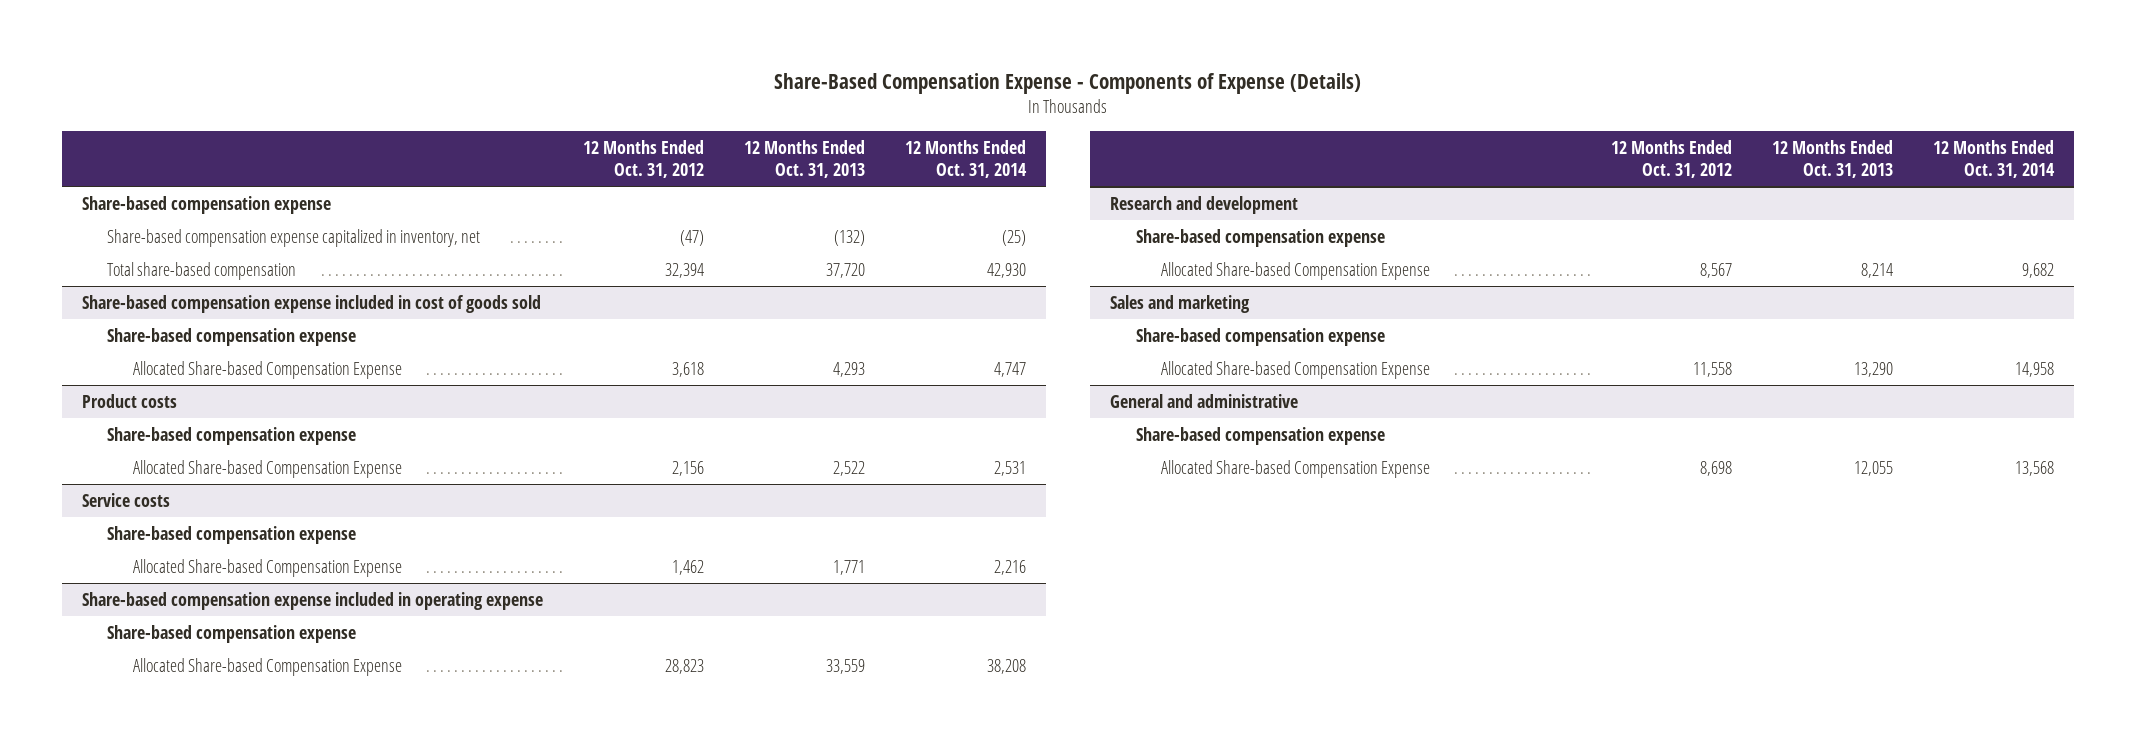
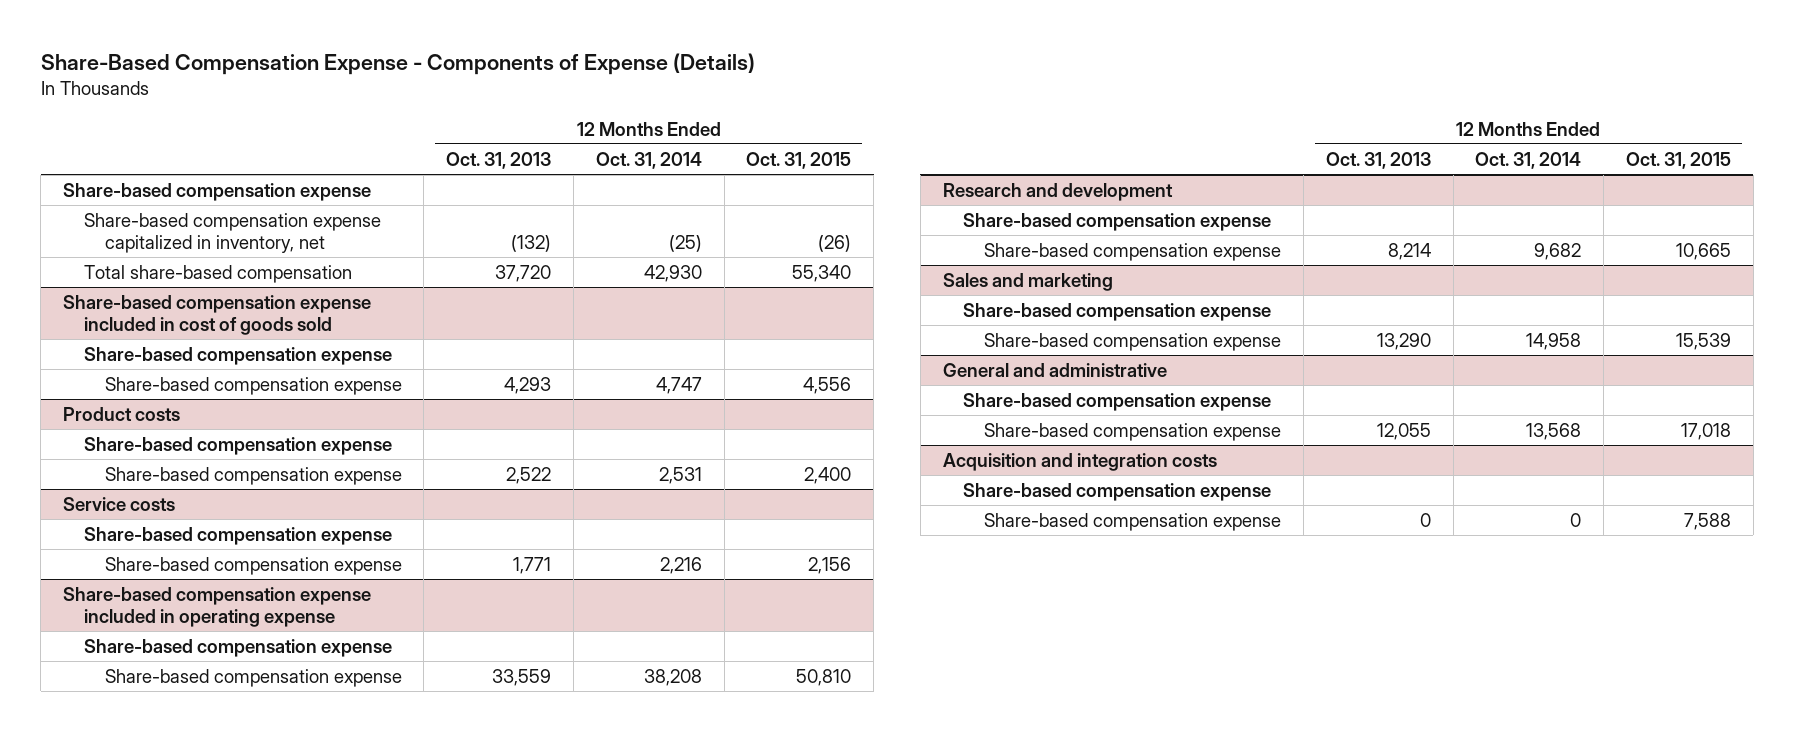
- | 12 Months Ended Oct. 31, 2012 | 12 Months Ended Oct. 31, 2013 | 12 Months Ended Oct. 31, 2014
+ | 12 Months Ended Oct. 31, 2013 | 12 Months Ended Oct. 31, 2014 | 12 Months Ended Oct. 31, 2015
@ Share-based compensation expense included in cost of goods sold
- Allocated Share-based Compensation Expense | 3,618 | 4,293 | 4,747
+ Share-based compensation expense | 4,293 | 4,747 | 4,556
@ Product costs
- Allocated Share-based Compensation Expense | 2,156 | 2,522 | 2,531
+ Share-based compensation expense | 2,522 | 2,531 | 2,400
@ Service costs
- Allocated Share-based Compensation Expense | 1,462 | 1,771 | 2,216
+ Share-based compensation expense | 1,771 | 2,216 | 2,156
@ Share-based compensation expense included in operating expense
- Allocated Share-based Compensation Expense | 28,823 | 33,559 | 38,208
+ Share-based compensation expense | 33,559 | 38,208 | 50,810
@ Research and development
- Allocated Share-based Compensation Expense | 8,567 | 8,214 | 9,682
+ Share-based compensation expense | 8,214 | 9,682 | 10,665
@ Sales and marketing
- Allocated Share-based Compensation Expense | 11,558 | 13,290 | 14,958
+ Share-based compensation expense | 13,290 | 14,958 | 15,539
@ General and administrative
- Allocated Share-based Compensation Expense | 8,698 | 12,055 | 13,568
+ Share-based compensation expense | 12,055 | 13,568 | 17,018
+ Acquisition and integration costs
+ Share-based compensation expense
+ Share-based compensation expense | 0 | 0 | 7,588

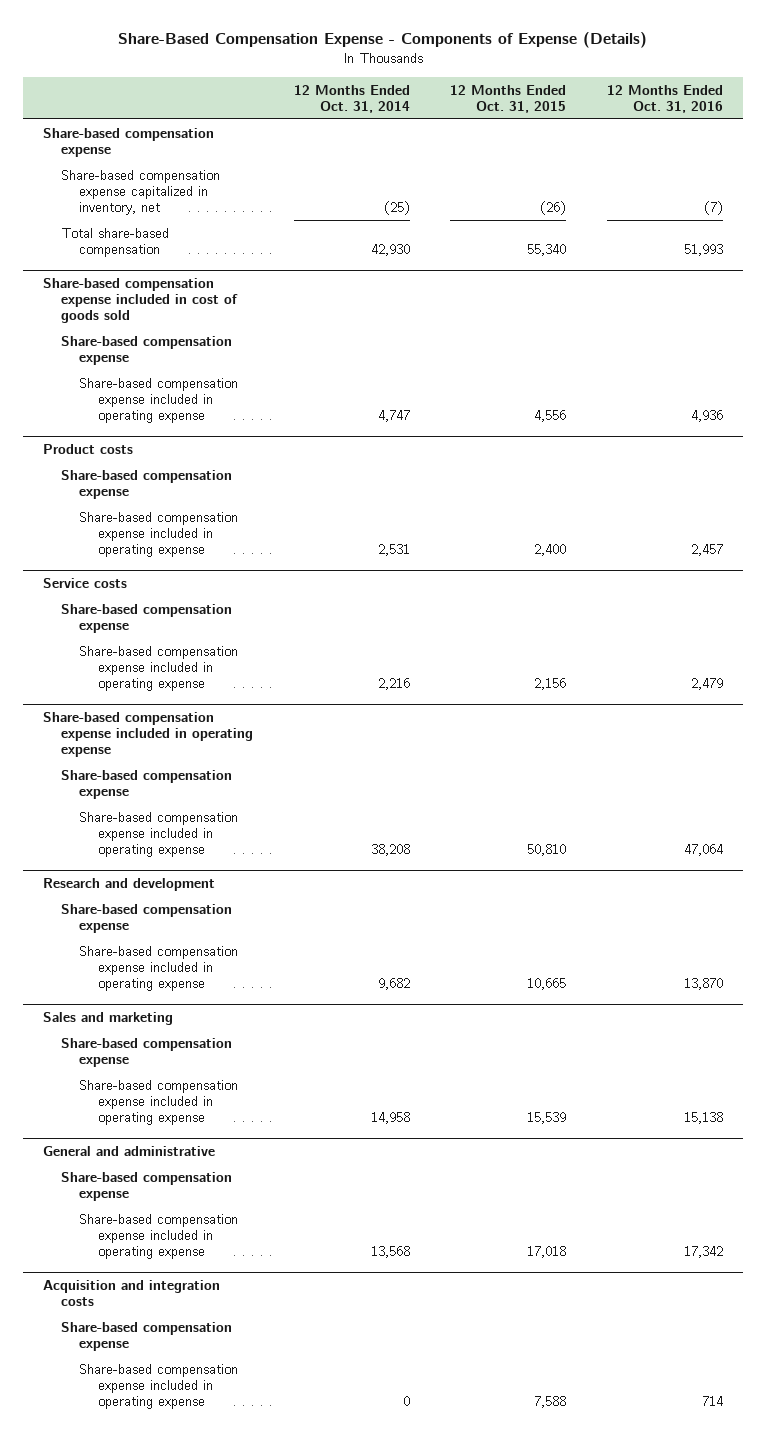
- | 12 Months Ended Oct. 31, 2013 | 12 Months Ended Oct. 31, 2014 | 12 Months Ended Oct. 31, 2015
+ | 12 Months Ended Oct. 31, 2014 | 12 Months Ended Oct. 31, 2015 | 12 Months Ended Oct. 31, 2016
@ Share-based compensation expense included in cost of goods sold
- Share-based compensation expense | 4,293 | 4,747 | 4,556
+ Share-based compensation expense included in operating expense | 4,747 | 4,556 | 4,936
@ Product costs
- Share-based compensation expense | 2,522 | 2,531 | 2,400
+ Share-based compensation expense included in operating expense | 2,531 | 2,400 | 2,457
@ Service costs
- Share-based compensation expense | 1,771 | 2,216 | 2,156
+ Share-based compensation expense included in operating expense | 2,216 | 2,156 | 2,479
@ Share-based compensation expense included in operating expense
- Share-based compensation expense | 33,559 | 38,208 | 50,810
+ Share-based compensation expense included in operating expense | 38,208 | 50,810 | 47,064
@ Research and development
- Share-based compensation expense | 8,214 | 9,682 | 10,665
+ Share-based compensation expense included in operating expense | 9,682 | 10,665 | 13,870
@ Sales and marketing
- Share-based compensation expense | 13,290 | 14,958 | 15,539
+ Share-based compensation expense included in operating expense | 14,958 | 15,539 | 15,138
@ General and administrative
- Share-based compensation expense | 12,055 | 13,568 | 17,018
+ Share-based compensation expense included in operating expense | 13,568 | 17,018 | 17,342
@ Acquisition and integration costs
- Share-based compensation expense | 0 | 0 | 7,588
+ Share-based compensation expense included in operating expense | 0 | 7,588 | 714

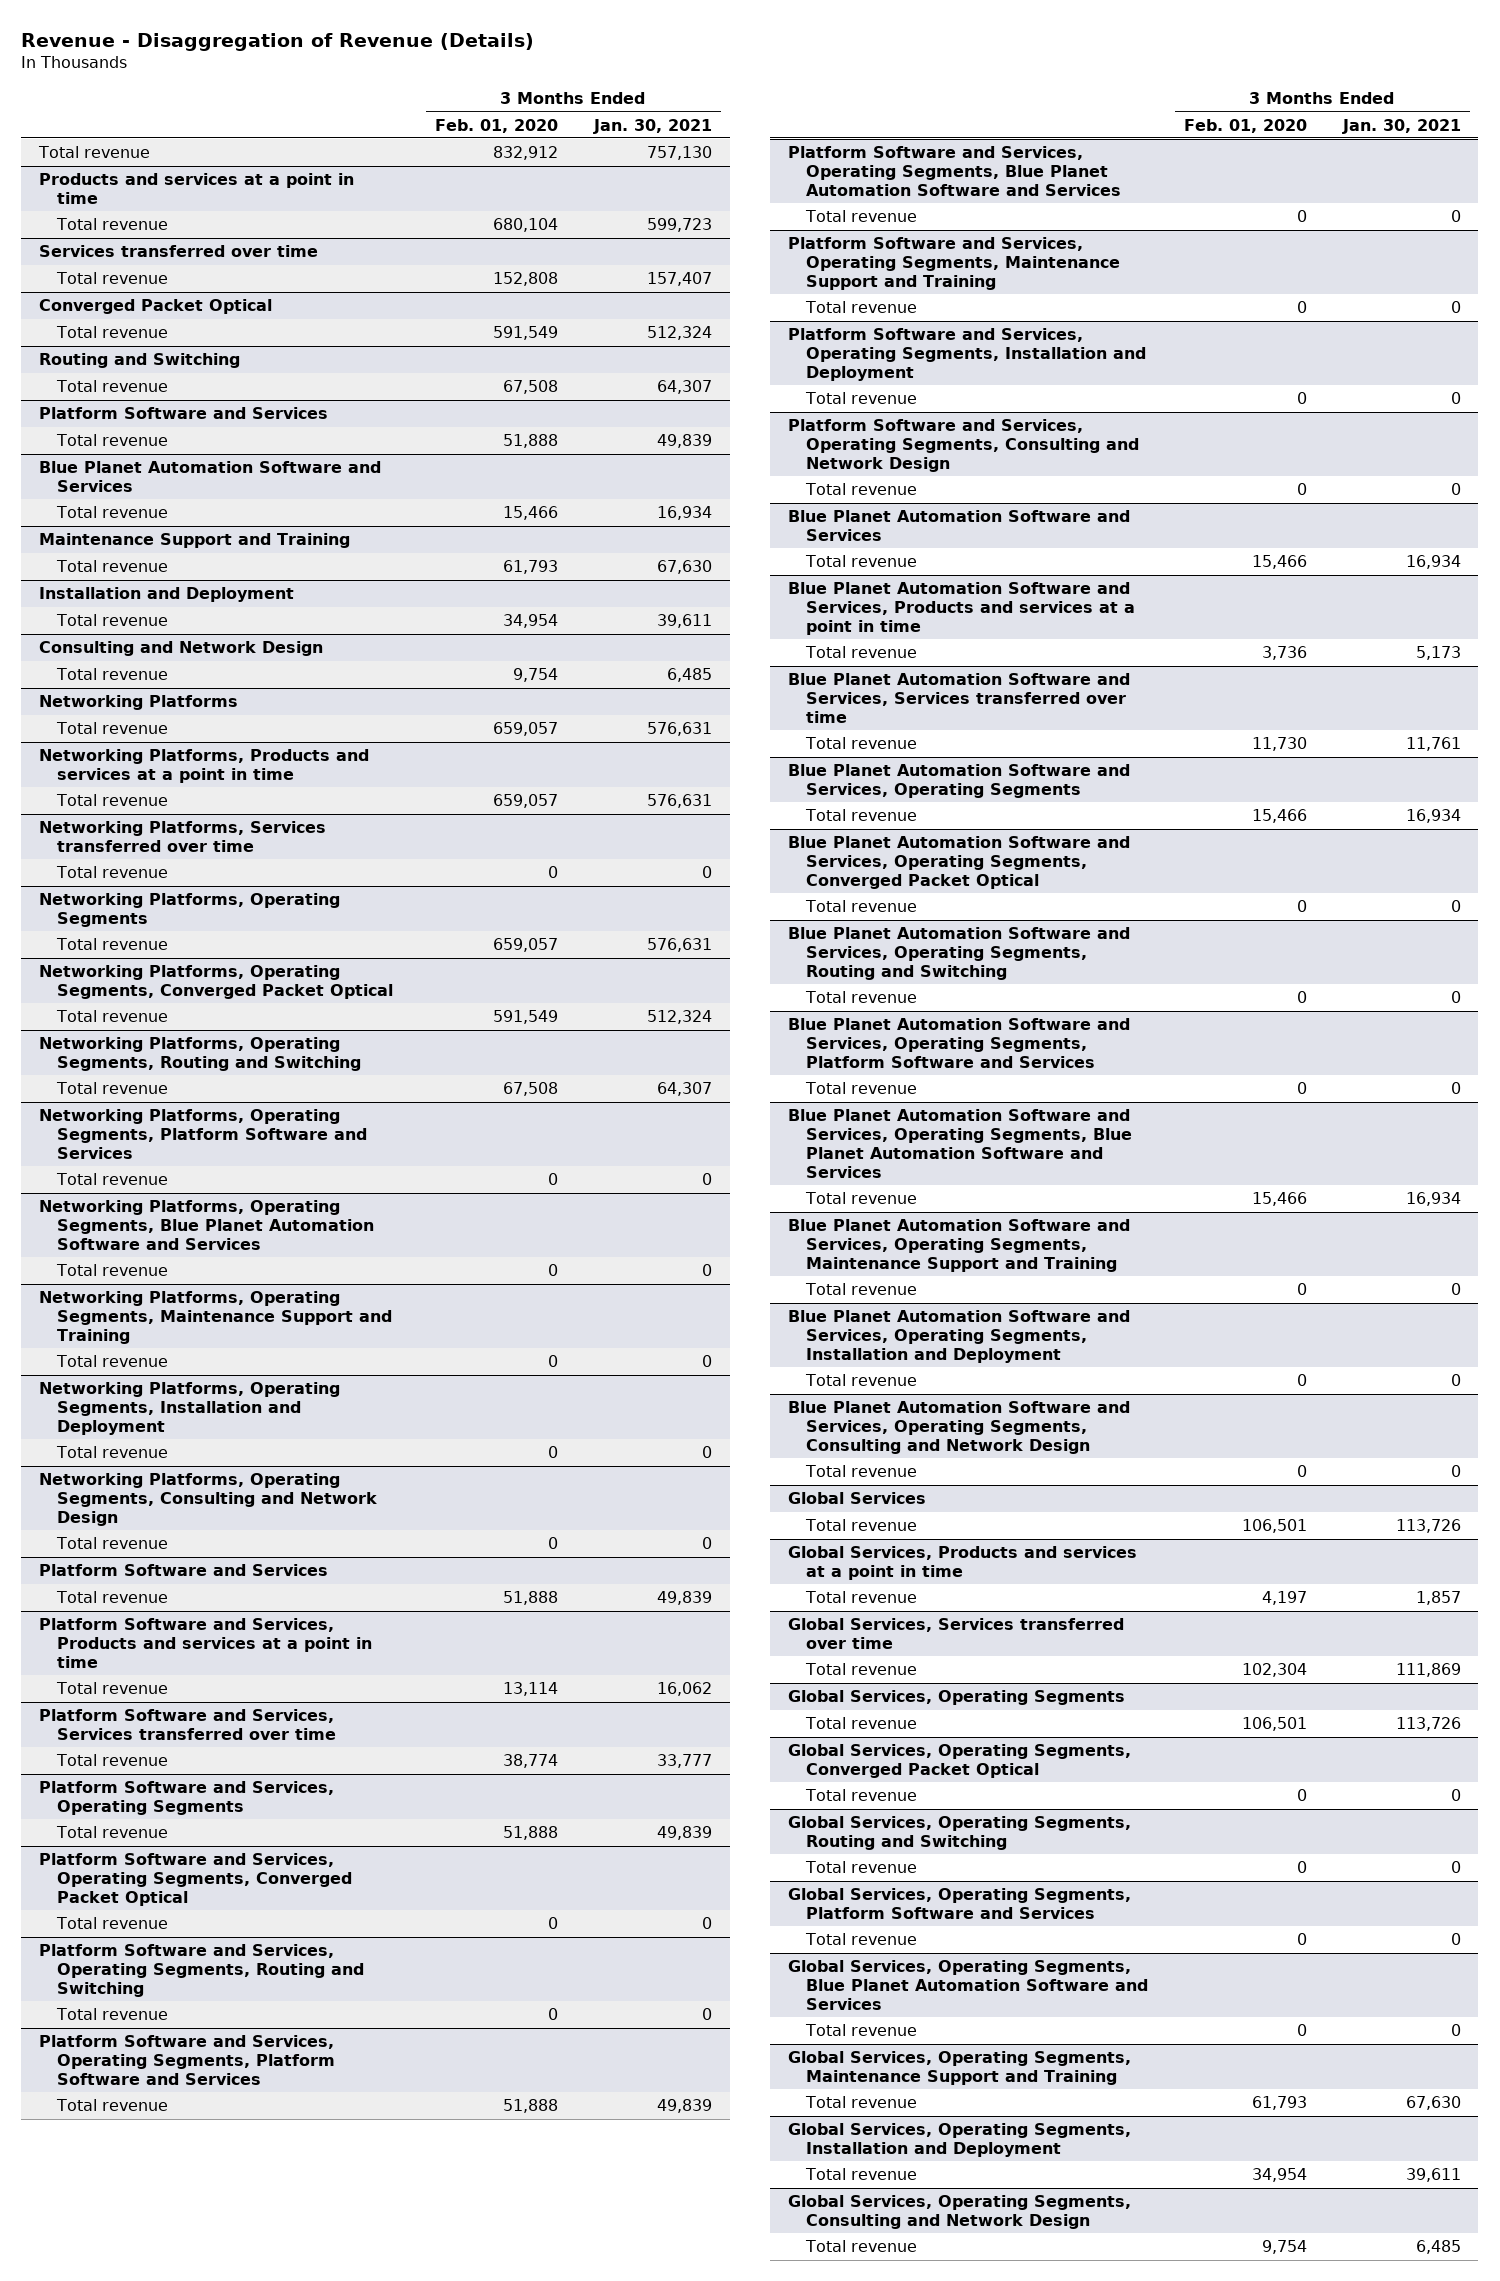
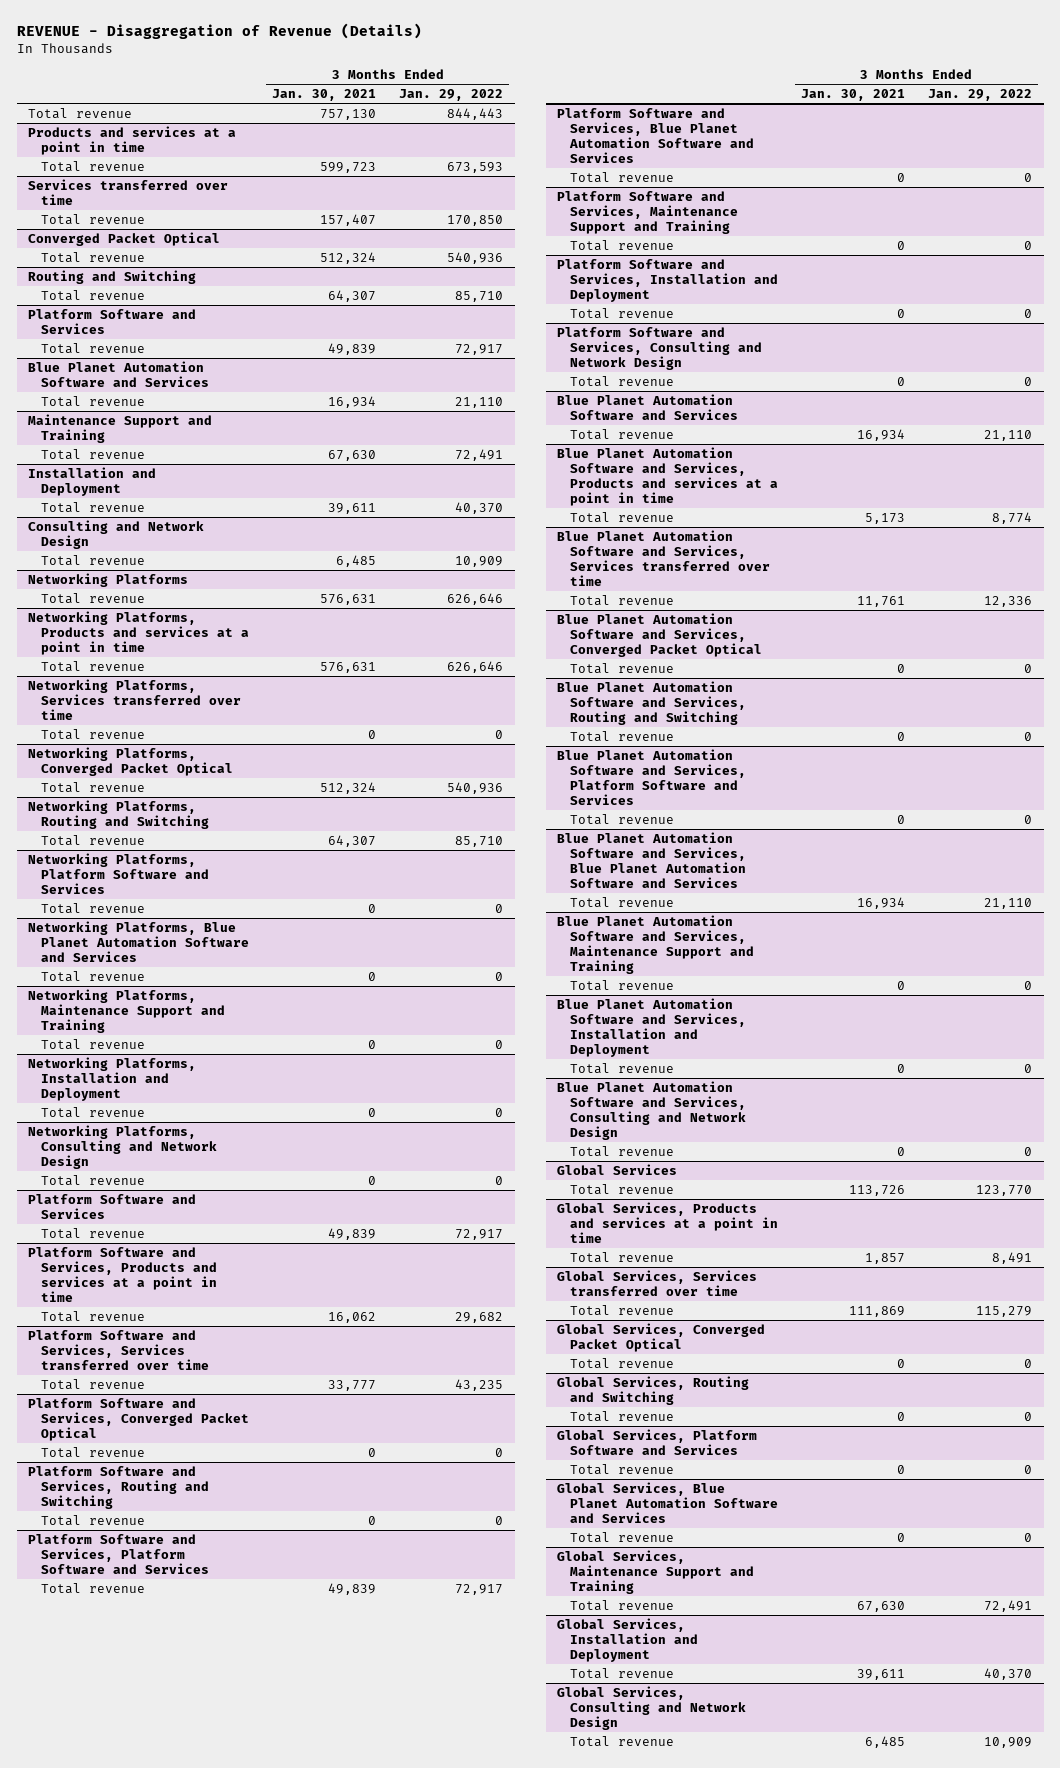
- Revenue - Disaggregation of Revenue (Details)
+ REVENUE - Disaggregation of Revenue (Details)
- | 3 Months Ended Feb. 01, 2020 | 3 Months Ended Jan. 30, 2021
+ | 3 Months Ended Jan. 30, 2021 | 3 Months Ended Jan. 29, 2022
- Networking Platforms, Operating Segments
- Total revenue | 659,057 | 576,631
- Networking Platforms, Operating Segments, Converged Packet Optical
+ Networking Platforms, Converged Packet Optical
- Networking Platforms, Operating Segments, Routing and Switching
+ Networking Platforms, Routing and Switching
- Networking Platforms, Operating Segments, Platform Software and Services
+ Networking Platforms, Platform Software and Services
- Networking Platforms, Operating Segments, Blue Planet Automation Software and Services
+ Networking Platforms, Blue Planet Automation Software and Services
- Networking Platforms, Operating Segments, Maintenance Support and Training
+ Networking Platforms, Maintenance Support and Training
- Networking Platforms, Operating Segments, Installation and Deployment
+ Networking Platforms, Installation and Deployment
- Networking Platforms, Operating Segments, Consulting and Network Design
+ Networking Platforms, Consulting and Network Design
- Platform Software and Services, Operating Segments
- Total revenue | 51,888 | 49,839
- Platform Software and Services, Operating Segments, Converged Packet Optical
+ Platform Software and Services, Converged Packet Optical
- Platform Software and Services, Operating Segments, Routing and Switching
+ Platform Software and Services, Routing and Switching
- Platform Software and Services, Operating Segments, Platform Software and Services
+ Platform Software and Services, Platform Software and Services
- Platform Software and Services, Operating Segments, Blue Planet Automation Software and Services
+ Platform Software and Services, Blue Planet Automation Software and Services
- Platform Software and Services, Operating Segments, Maintenance Support and Training
+ Platform Software and Services, Maintenance Support and Training
- Platform Software and Services, Operating Segments, Installation and Deployment
+ Platform Software and Services, Installation and Deployment
- Platform Software and Services, Operating Segments, Consulting and Network Design
+ Platform Software and Services, Consulting and Network Design
- Blue Planet Automation Software and Services, Operating Segments
- Total revenue | 15,466 | 16,934
- Blue Planet Automation Software and Services, Operating Segments, Converged Packet Optical
+ Blue Planet Automation Software and Services, Converged Packet Optical
- Blue Planet Automation Software and Services, Operating Segments, Routing and Switching
+ Blue Planet Automation Software and Services, Routing and Switching
- Blue Planet Automation Software and Services, Operating Segments, Platform Software and Services
+ Blue Planet Automation Software and Services, Platform Software and Services
- Blue Planet Automation Software and Services, Operating Segments, Blue Planet Automation Software and Services
+ Blue Planet Automation Software and Services, Blue Planet Automation Software and Services
- Blue Planet Automation Software and Services, Operating Segments, Maintenance Support and Training
+ Blue Planet Automation Software and Services, Maintenance Support and Training
- Blue Planet Automation Software and Services, Operating Segments, Installation and Deployment
+ Blue Planet Automation Software and Services, Installation and Deployment
- Blue Planet Automation Software and Services, Operating Segments, Consulting and Network Design
+ Blue Planet Automation Software and Services, Consulting and Network Design
- Global Services, Operating Segments
- Total revenue | 106,501 | 113,726
- Global Services, Operating Segments, Converged Packet Optical
+ Global Services, Converged Packet Optical
- Global Services, Operating Segments, Routing and Switching
+ Global Services, Routing and Switching
- Global Services, Operating Segments, Platform Software and Services
+ Global Services, Platform Software and Services
- Global Services, Operating Segments, Blue Planet Automation Software and Services
+ Global Services, Blue Planet Automation Software and Services
- Global Services, Operating Segments, Maintenance Support and Training
+ Global Services, Maintenance Support and Training
- Global Services, Operating Segments, Installation and Deployment
+ Global Services, Installation and Deployment
- Global Services, Operating Segments, Consulting and Network Design
+ Global Services, Consulting and Network Design

